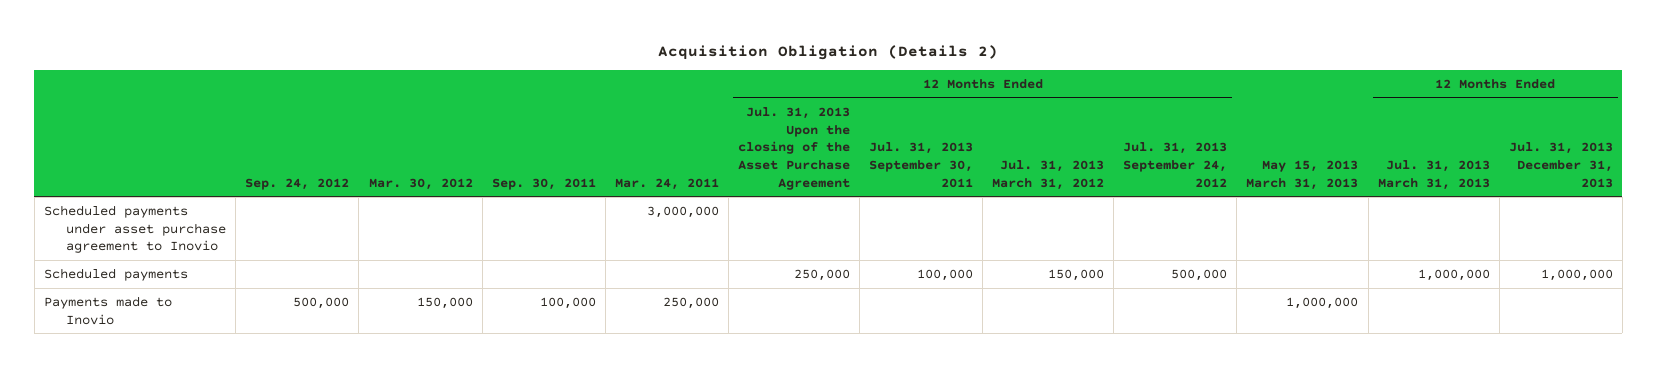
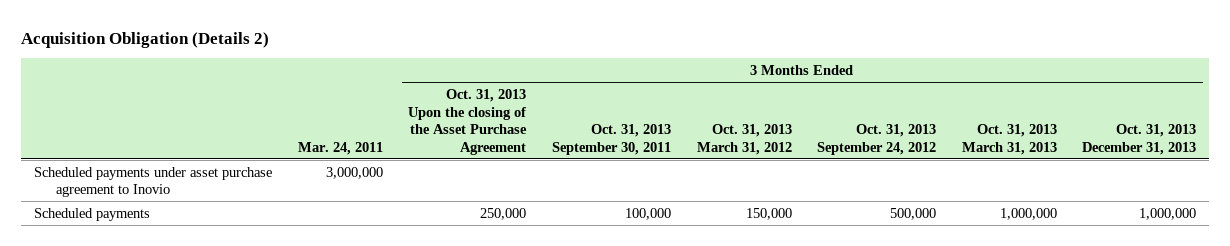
- | Sep. 24, 2012 | Mar. 30, 2012 | Sep. 30, 2011 | Mar. 24, 2011 | 12 Months Ended Jul. 31, 2013 Upon the closing of the Asset Purchase Agreement | 12 Months Ended Jul. 31, 2013 September 30, 2011 | 12 Months Ended Jul. 31, 2013 March 31, 2012 | 12 Months Ended Jul. 31, 2013 September 24, 2012 | May 15, 2013 March 31, 2013 | 12 Months Ended Jul. 31, 2013 March 31, 2013 | 12 Months Ended Jul. 31, 2013 December 31, 2013
+ | Mar. 24, 2011 | 3 Months Ended Oct. 31, 2013 Upon the closing of the Asset Purchase Agreement | 3 Months Ended Oct. 31, 2013 September 30, 2011 | 3 Months Ended Oct. 31, 2013 March 31, 2012 | 3 Months Ended Oct. 31, 2013 September 24, 2012 | 3 Months Ended Oct. 31, 2013 March 31, 2013 | 3 Months Ended Oct. 31, 2013 December 31, 2013
- Payments made to Inovio | 500,000 | 150,000 | 100,000 | 250,000 | | | | | 1,000,000 | |

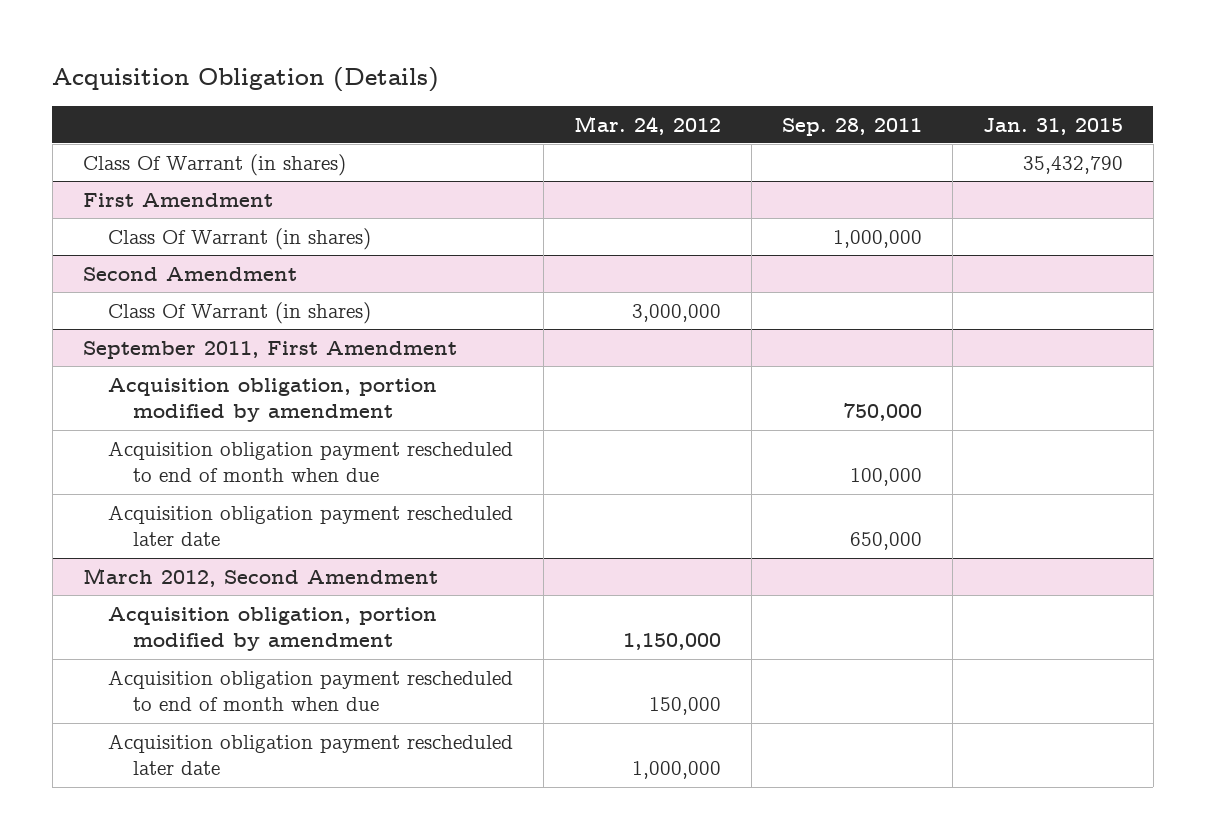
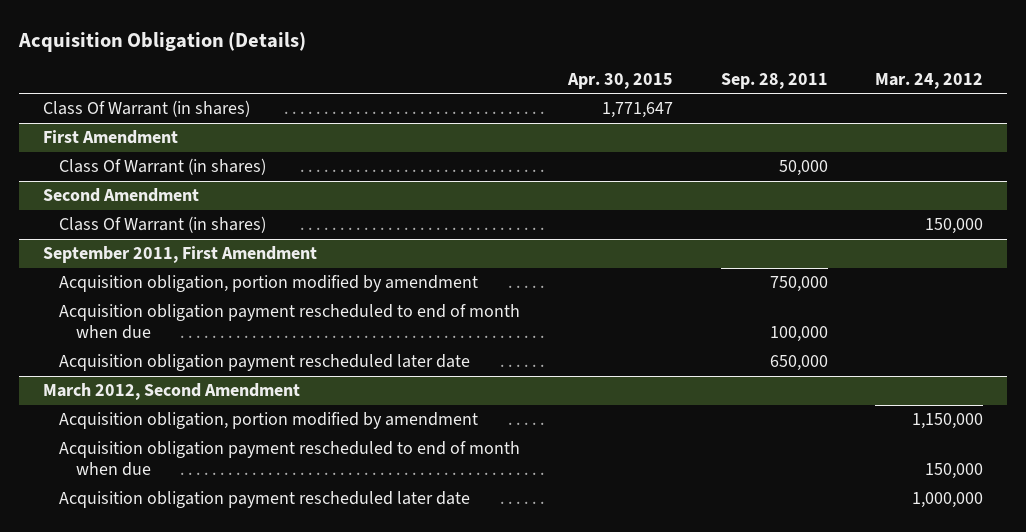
- | Mar. 24, 2012 | Sep. 28, 2011 | Jan. 31, 2015
+ | Apr. 30, 2015 | Sep. 28, 2011 | Mar. 24, 2012
@ First Amendment
- Class Of Warrant (in shares) | | 1,000,000 |
+ Class Of Warrant (in shares) | | 50,000 |
@ Second Amendment
- Class Of Warrant (in shares) | 3,000,000 | |
+ Class Of Warrant (in shares) | | | 150,000

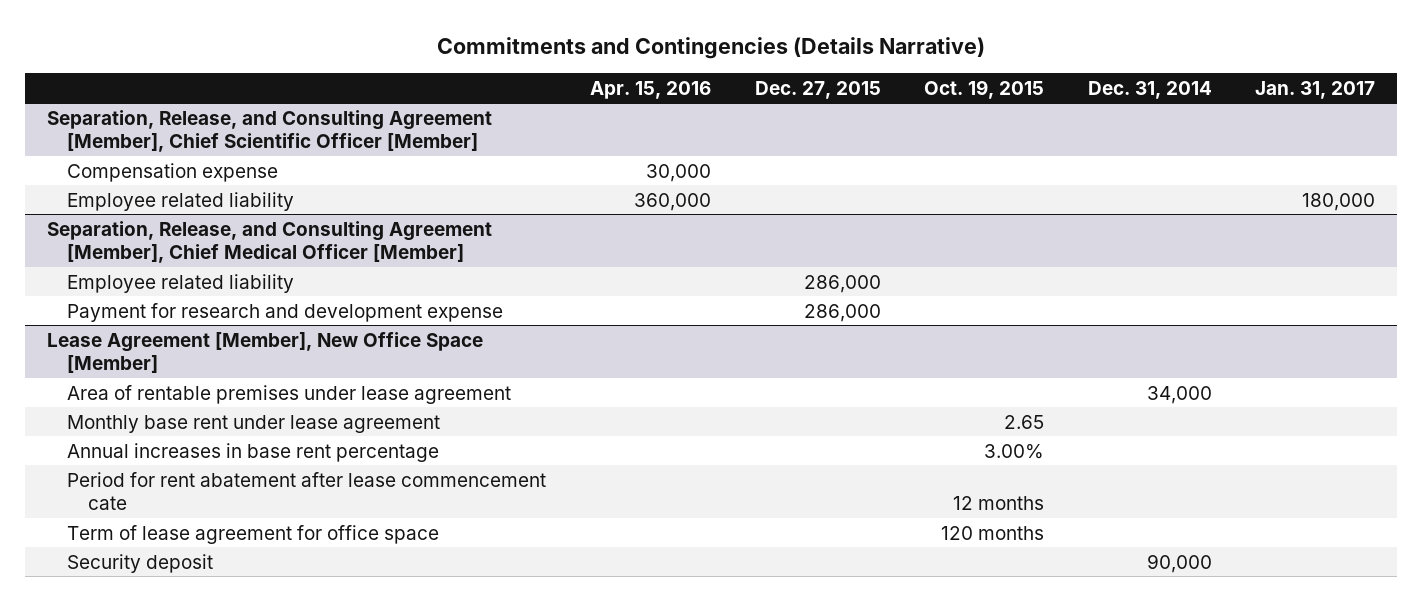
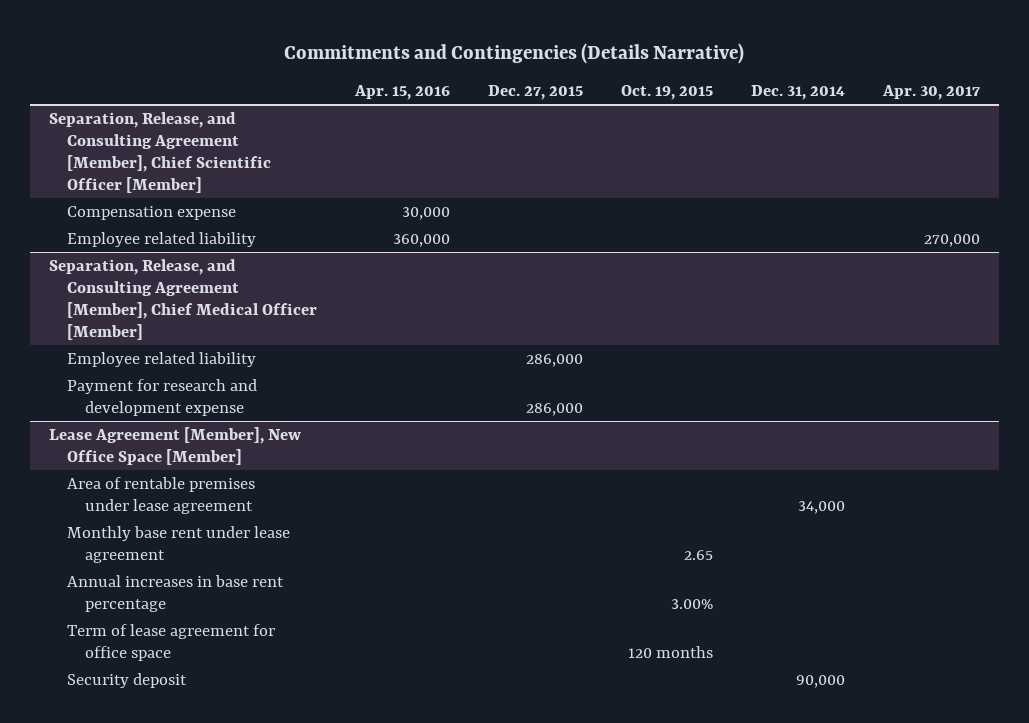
- | Apr. 15, 2016 | Dec. 27, 2015 | Oct. 19, 2015 | Dec. 31, 2014 | Jan. 31, 2017
+ | Apr. 15, 2016 | Dec. 27, 2015 | Oct. 19, 2015 | Dec. 31, 2014 | Apr. 30, 2017
@ Lease Agreement [Member], New Office Space [Member]
- Period for rent abatement after lease commencement cate | | | 12 months | |

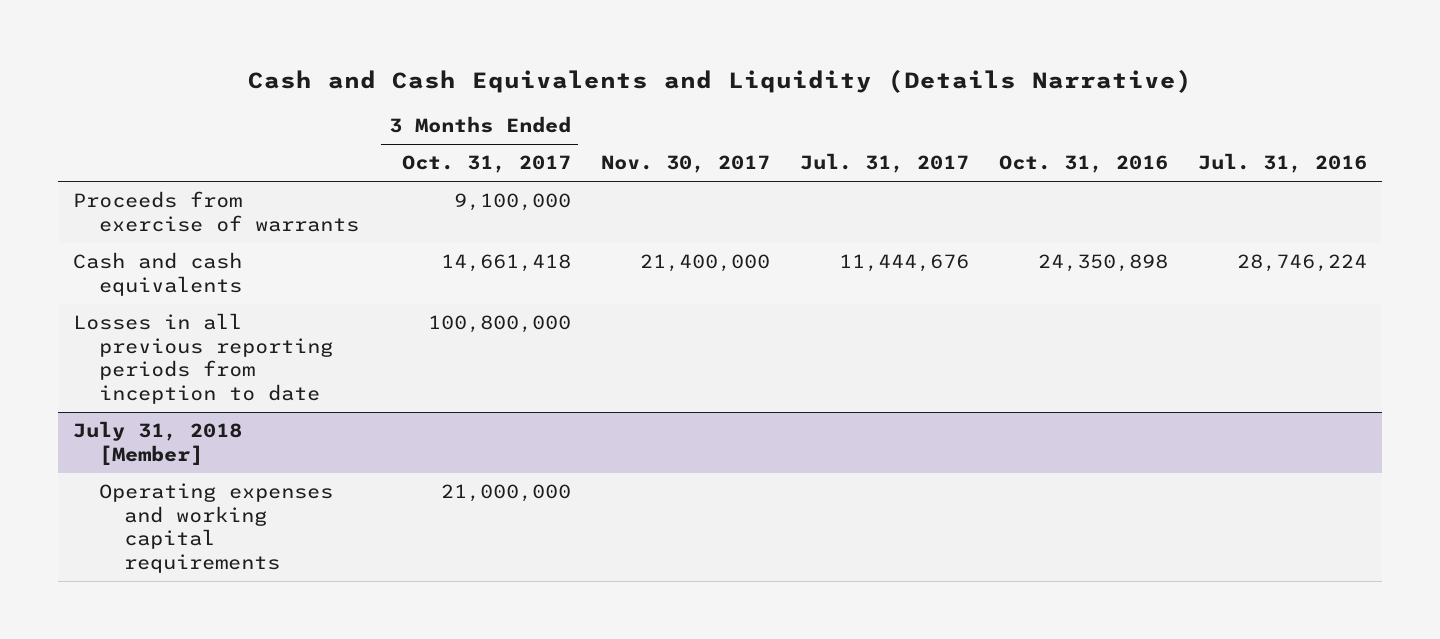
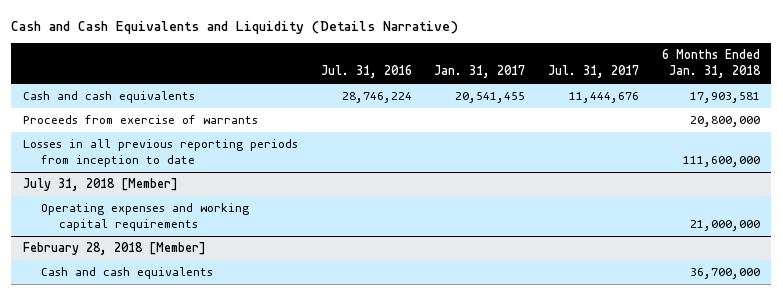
- | 3 Months Ended Oct. 31, 2017 | Nov. 30, 2017 | Jul. 31, 2017 | Oct. 31, 2016 | Jul. 31, 2016
+ | Jul. 31, 2016 | Jan. 31, 2017 | Jul. 31, 2017 | 6 Months Ended Jan. 31, 2018
moved down: Proceeds from exercise of warrants | | | | 20,800,000
+ February 28, 2018 [Member]
+ Cash and cash equivalents | | | | 36,700,000

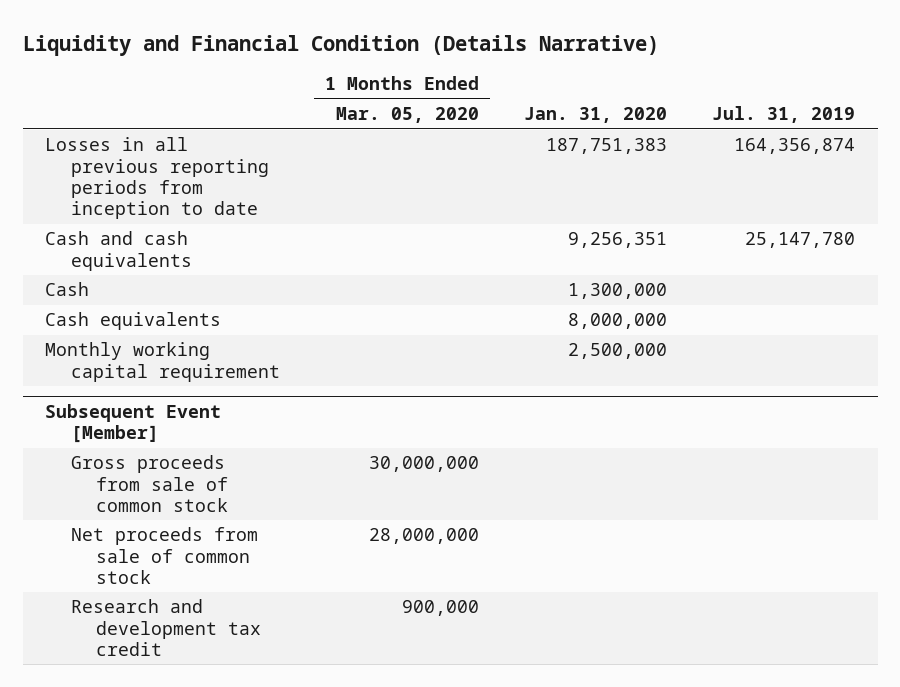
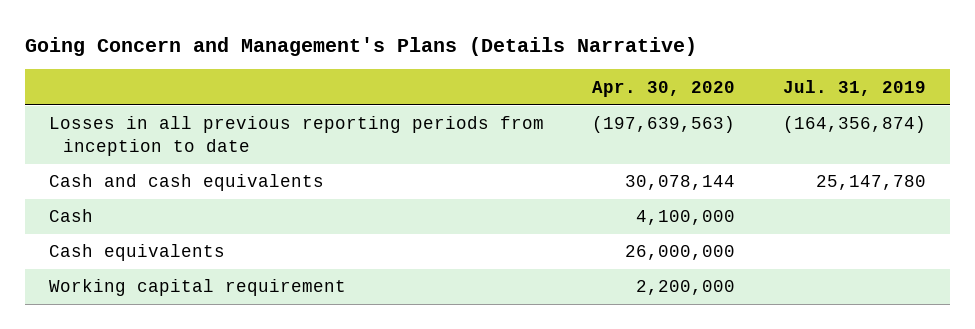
- Liquidity and Financial Condition (Details Narrative)
+ Going Concern and Management's Plans (Details Narrative)
- | 1 Months Ended Mar. 05, 2020 | Jan. 31, 2020 | Jul. 31, 2019
+ | Apr. 30, 2020 | Jul. 31, 2019
- Losses in all previous reporting periods from inception to date | | 187,751,383 | 164,356,874
+ Losses in all previous reporting periods from inception to date | (197,639,563) | (164,356,874)
- Monthly working capital requirement | | 2,500,000 |
- Subsequent Event [Member]
- Gross proceeds from sale of common stock | 30,000,000 | |
- Net proceeds from sale of common stock | 28,000,000 | |
- Research and development tax credit | 900,000 | |
+ Working capital requirement | 2,200,000 |

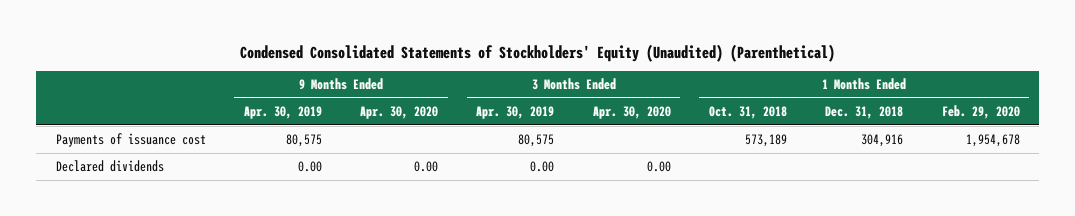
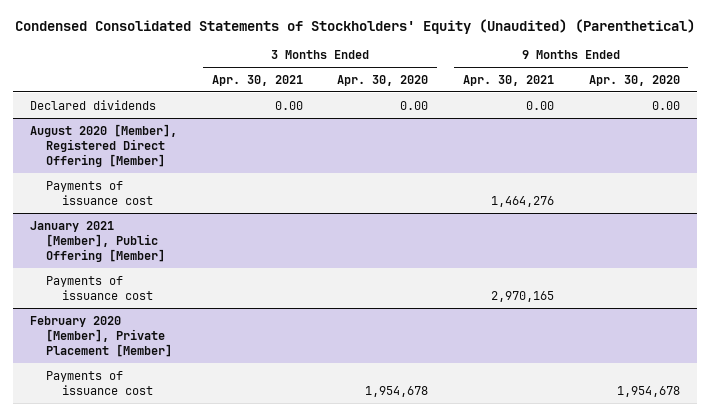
- | 9 Months Ended Apr. 30, 2019 | 9 Months Ended Apr. 30, 2020 | 3 Months Ended Apr. 30, 2019 | 3 Months Ended Apr. 30, 2020 | 1 Months Ended Oct. 31, 2018 | 1 Months Ended Dec. 31, 2018 | 1 Months Ended Feb. 29, 2020
+ | 3 Months Ended Apr. 30, 2021 | 3 Months Ended Apr. 30, 2020 | 9 Months Ended Apr. 30, 2021 | 9 Months Ended Apr. 30, 2020
- Payments of issuance cost | 80,575 | | 80,575 | | 573,189 | 304,916 | 1,954,678
+ August 2020 [Member], Registered Direct Offering [Member]
+ Payments of issuance cost | | | 1,464,276 |
+ January 2021 [Member], Public Offering [Member]
+ Payments of issuance cost | | | 2,970,165 |
+ February 2020 [Member], Private Placement [Member]
+ Payments of issuance cost | | 1,954,678 | | 1,954,678

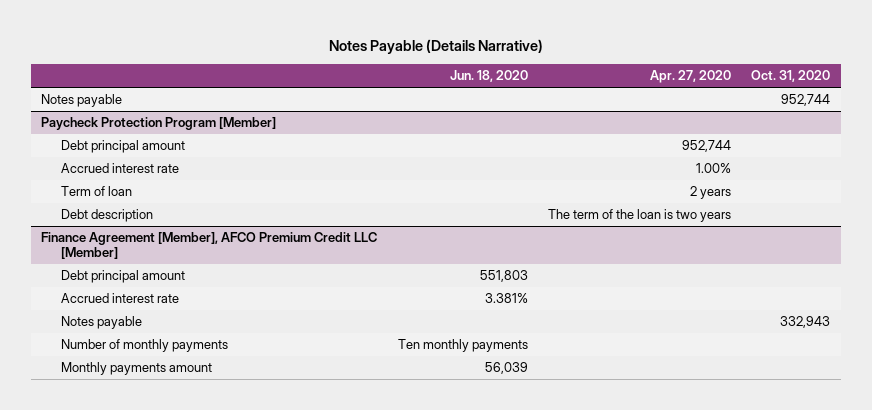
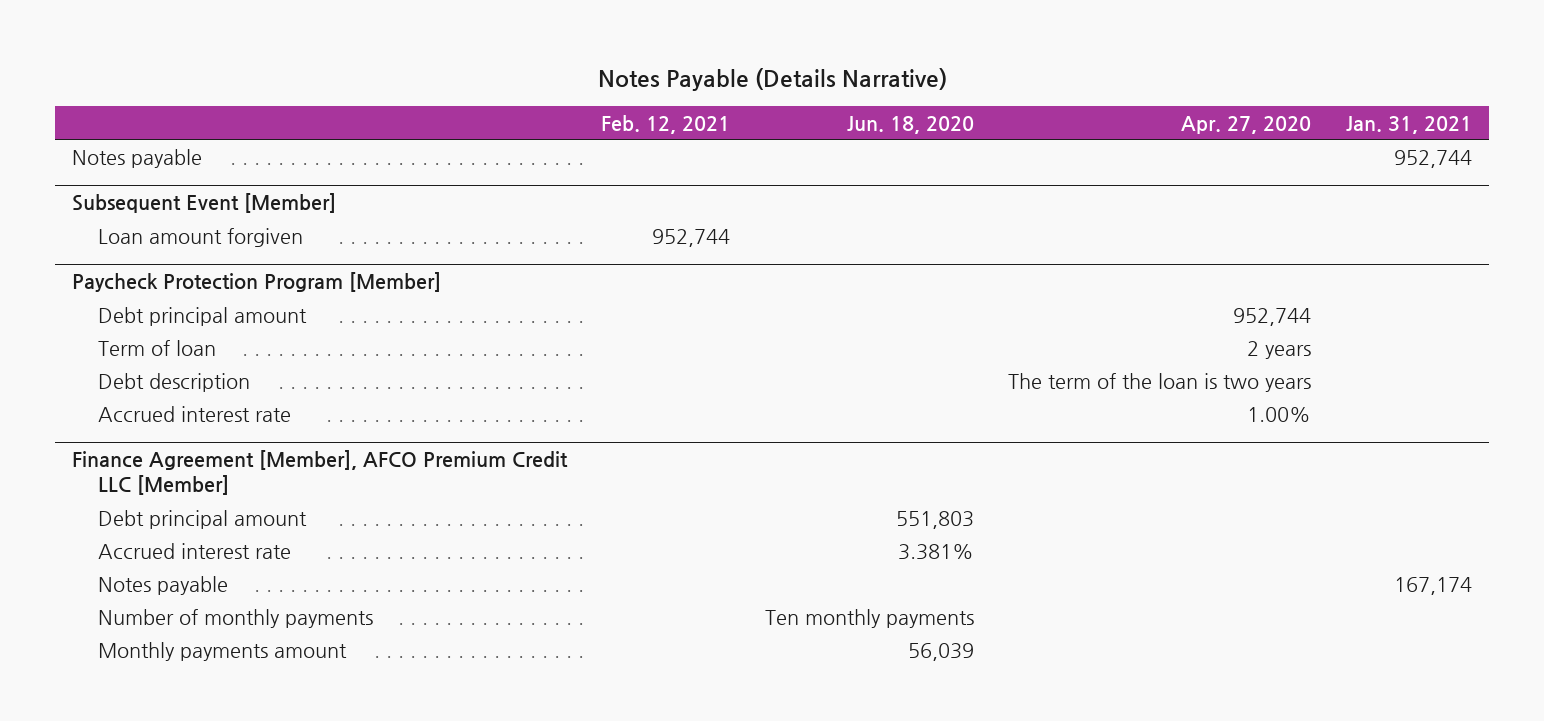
- | Jun. 18, 2020 | Apr. 27, 2020 | Oct. 31, 2020
+ | Feb. 12, 2021 | Jun. 18, 2020 | Apr. 27, 2020 | Jan. 31, 2021
+ Subsequent Event [Member]
+ Loan amount forgiven | 952,744 | | |
@ Paycheck Protection Program [Member]
moved down: Accrued interest rate | | | 1.00% |

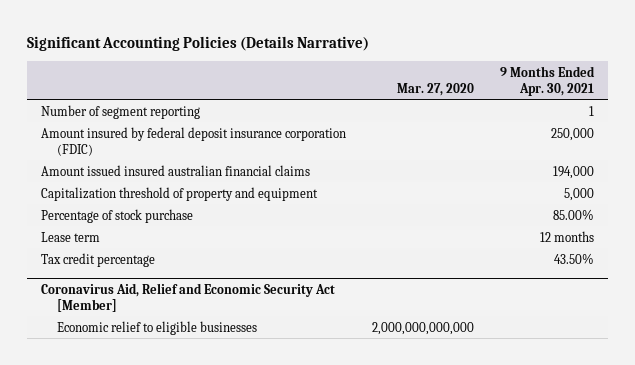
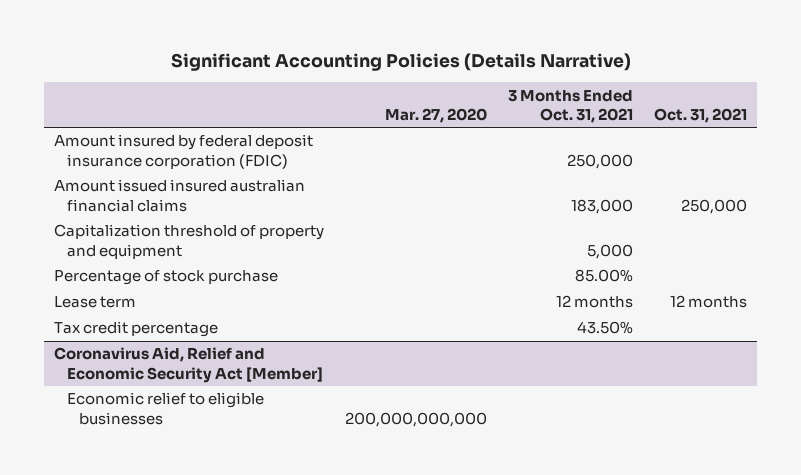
- | Mar. 27, 2020 | 9 Months Ended Apr. 30, 2021
+ | Mar. 27, 2020 | 3 Months Ended Oct. 31, 2021 | Oct. 31, 2021
- Number of segment reporting | | 1
@ Coronavirus Aid, Relief and Economic Security Act [Member]
- Economic relief to eligible businesses | 2,000,000,000,000 |
+ Economic relief to eligible businesses | 200,000,000,000 | |

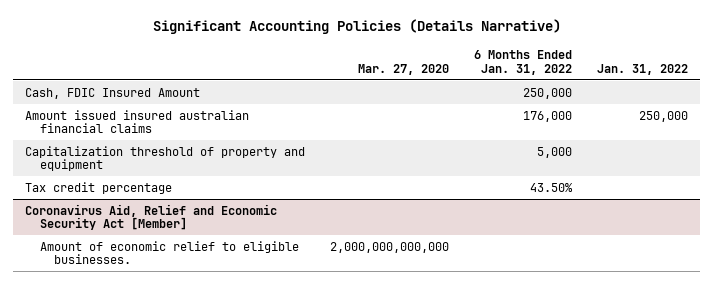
- | Mar. 27, 2020 | 3 Months Ended Oct. 31, 2021 | Oct. 31, 2021
+ | Mar. 27, 2020 | 6 Months Ended Jan. 31, 2022 | Jan. 31, 2022
- Amount insured by federal deposit insurance corporation (FDIC) | | 250,000 |
+ Cash, FDIC Insured Amount | | 250,000 |
- Percentage of stock purchase | | 85.00% |
- Lease term | | 12 months | 12 months
@ Coronavirus Aid, Relief and Economic Security Act [Member]
- Economic relief to eligible businesses | 200,000,000,000 | |
+ Amount of economic relief to eligible businesses. | 2,000,000,000,000 | |

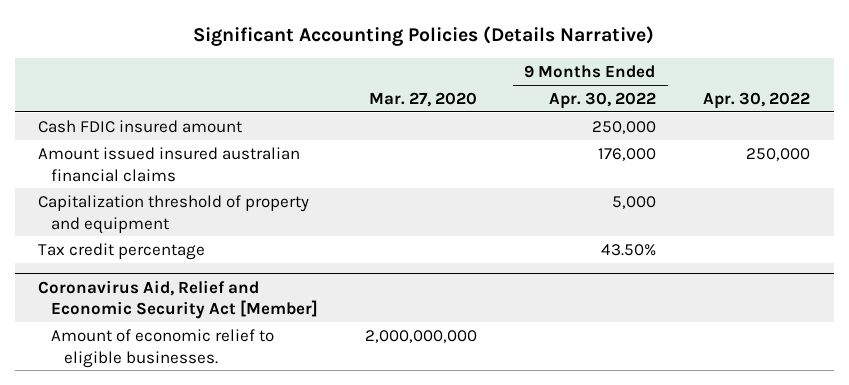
- | Mar. 27, 2020 | 6 Months Ended Jan. 31, 2022 | Jan. 31, 2022
+ | Mar. 27, 2020 | 9 Months Ended Apr. 30, 2022 | Apr. 30, 2022
- Cash, FDIC Insured Amount | | 250,000 |
+ Cash FDIC insured amount | | 250,000 |
@ Coronavirus Aid, Relief and Economic Security Act [Member]
- Amount of economic relief to eligible businesses. | 2,000,000,000,000 | |
+ Amount of economic relief to eligible businesses. | 2,000,000,000 | |

